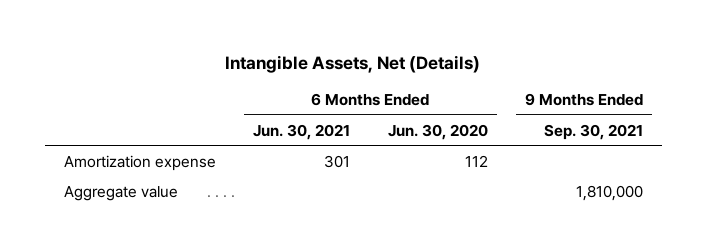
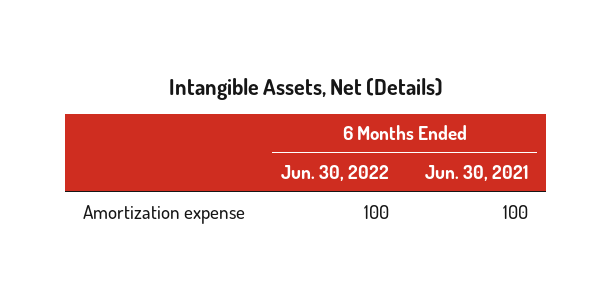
- | 6 Months Ended Jun. 30, 2021 | 6 Months Ended Jun. 30, 2020 | 9 Months Ended Sep. 30, 2021
+ | 6 Months Ended Jun. 30, 2022 | 6 Months Ended Jun. 30, 2021
- Amortization expense | 301 | 112 |
- Aggregate value | | | 1,810,000
+ Amortization expense | 100 | 100

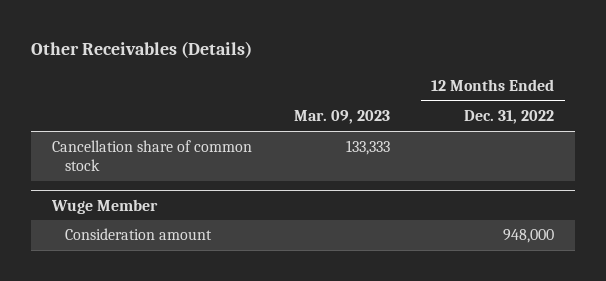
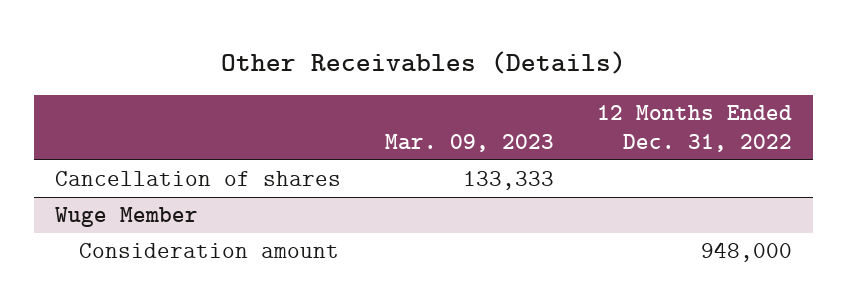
- Cancellation share of common stock | 133,333 |
+ Cancellation of shares | 133,333 |

